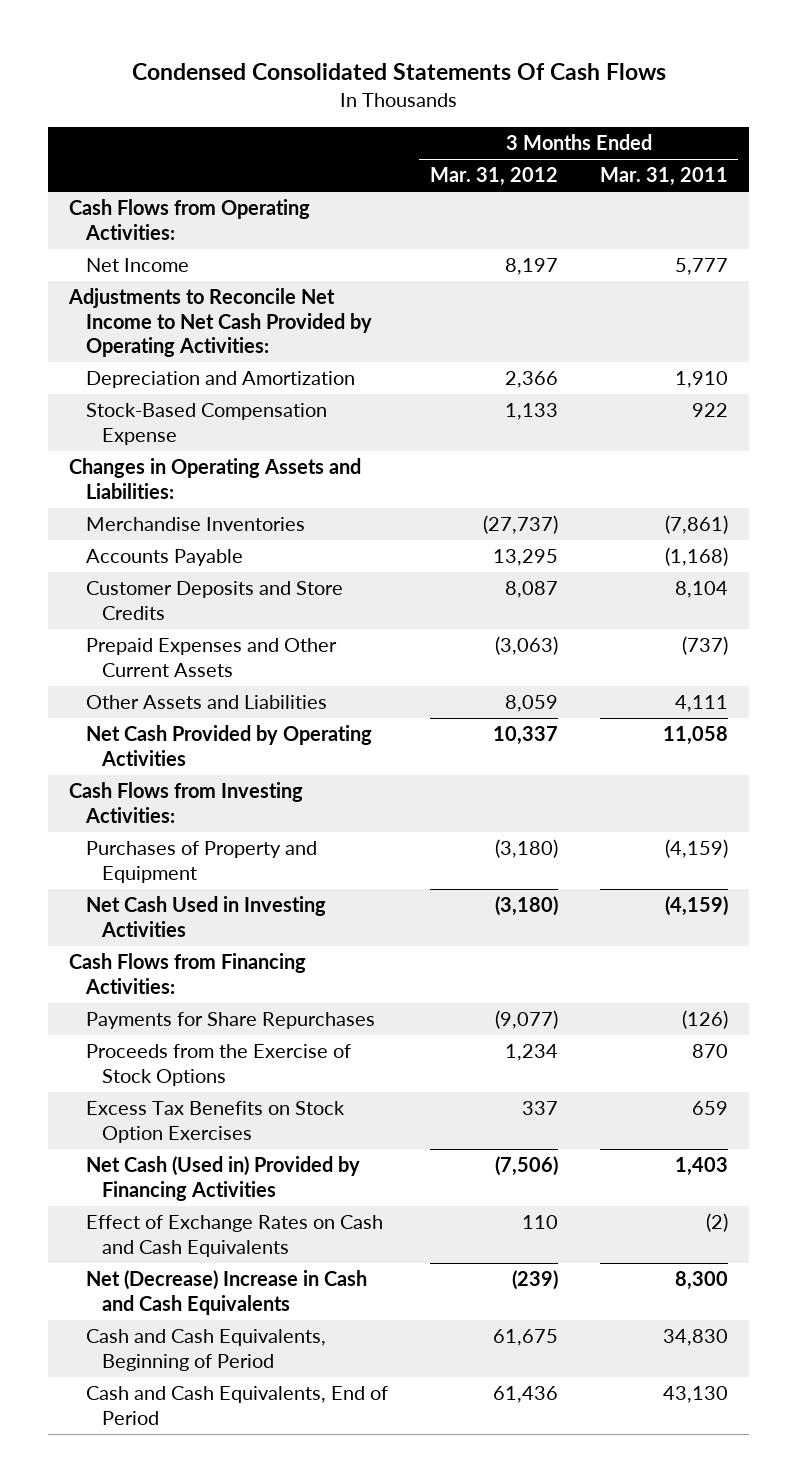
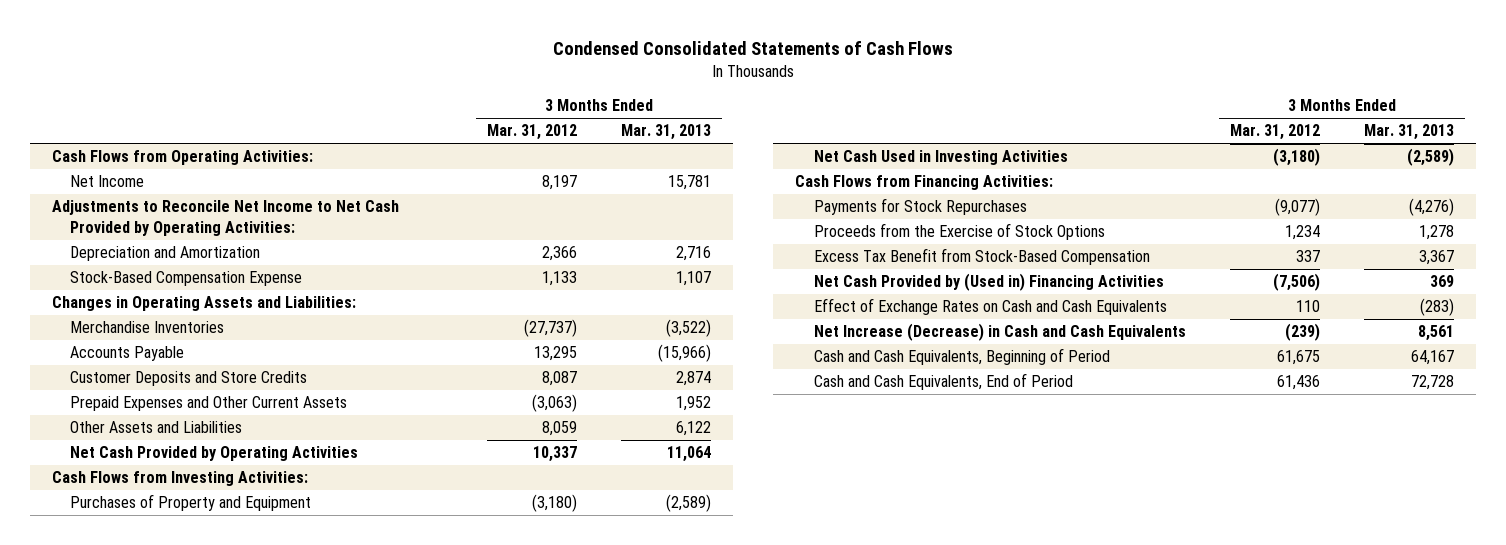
- Condensed Consolidated Statements Of Cash Flows
+ Condensed Consolidated Statements of Cash Flows
- | 3 Months Ended Mar. 31, 2012 | 3 Months Ended Mar. 31, 2011
+ | 3 Months Ended Mar. 31, 2012 | 3 Months Ended Mar. 31, 2013
- Payments for Share Repurchases | (9,077) | (126)
+ Payments for Stock Repurchases | (9,077) | (4,276)
- Excess Tax Benefits on Stock Option Exercises | 337 | 659
- Net Cash (Used in) Provided by Financing Activities | (7,506) | 1,403
+ Excess Tax Benefit from Stock-Based Compensation | 337 | 3,367
+ Net Cash Provided by (Used in) Financing Activities | (7,506) | 369
- Net (Decrease) Increase in Cash and Cash Equivalents | (239) | 8,300
+ Net Increase (Decrease) in Cash and Cash Equivalents | (239) | 8,561

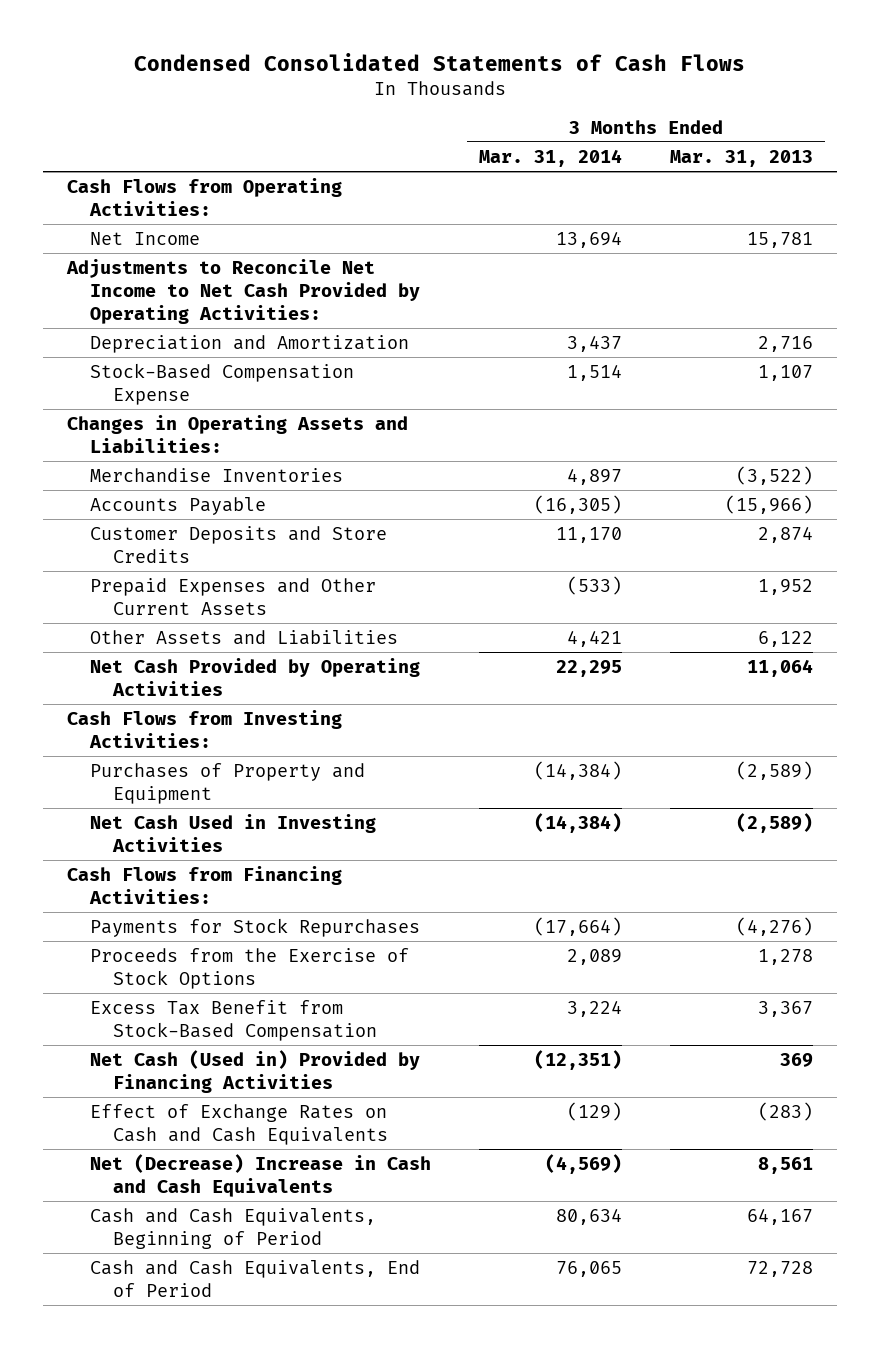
- | 3 Months Ended Mar. 31, 2012 | 3 Months Ended Mar. 31, 2013
+ | 3 Months Ended Mar. 31, 2014 | 3 Months Ended Mar. 31, 2013
- Net Cash Provided by (Used in) Financing Activities | (7,506) | 369
+ Net Cash (Used in) Provided by Financing Activities | (12,351) | 369
- Net Increase (Decrease) in Cash and Cash Equivalents | (239) | 8,561
+ Net (Decrease) Increase in Cash and Cash Equivalents | (4,569) | 8,561

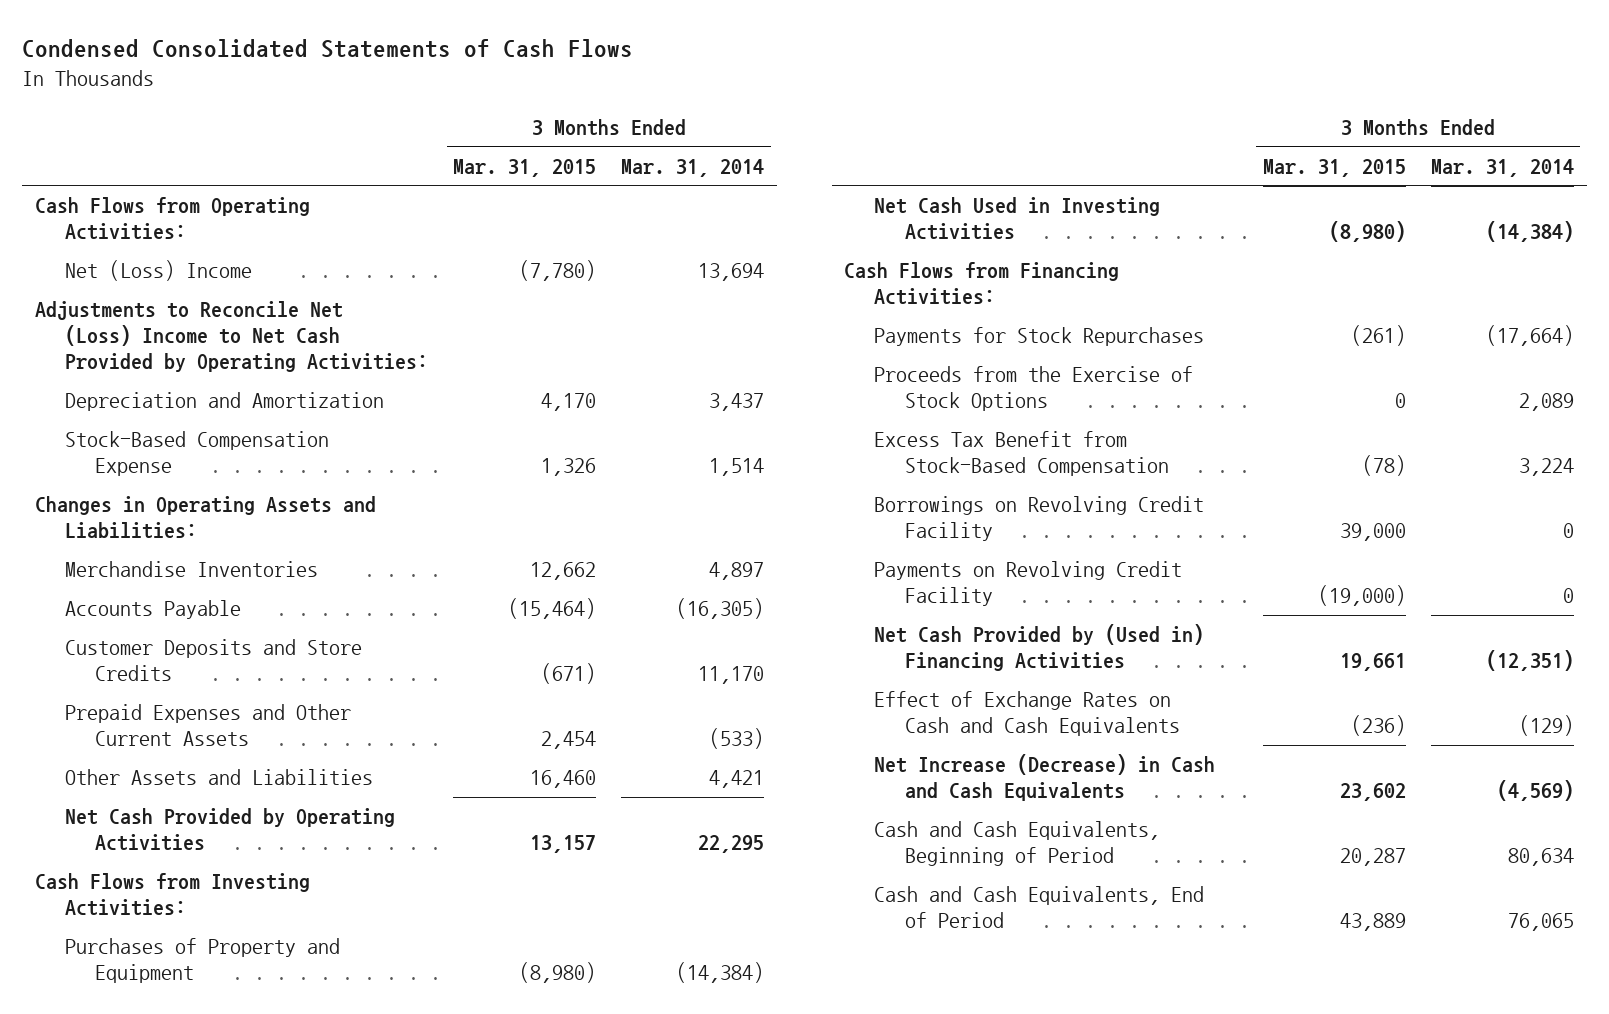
- | 3 Months Ended Mar. 31, 2014 | 3 Months Ended Mar. 31, 2013
+ | 3 Months Ended Mar. 31, 2015 | 3 Months Ended Mar. 31, 2014
- Net Income | 13,694 | 15,781
- Adjustments to Reconcile Net Income to Net Cash Provided by Operating Activities:
+ Net (Loss) Income | (7,780) | 13,694
+ Adjustments to Reconcile Net (Loss) Income to Net Cash Provided by Operating Activities:
- Net Cash (Used in) Provided by Financing Activities | (12,351) | 369
+ Borrowings on Revolving Credit Facility | 39,000 | 0
+ Payments on Revolving Credit Facility | (19,000) | 0
+ Net Cash Provided by (Used in) Financing Activities | 19,661 | (12,351)
- Net (Decrease) Increase in Cash and Cash Equivalents | (4,569) | 8,561
+ Net Increase (Decrease) in Cash and Cash Equivalents | 23,602 | (4,569)

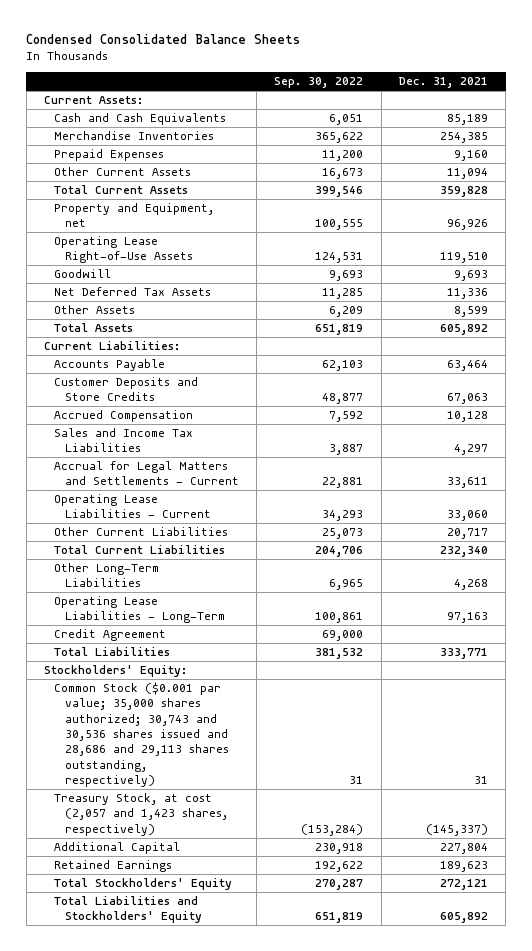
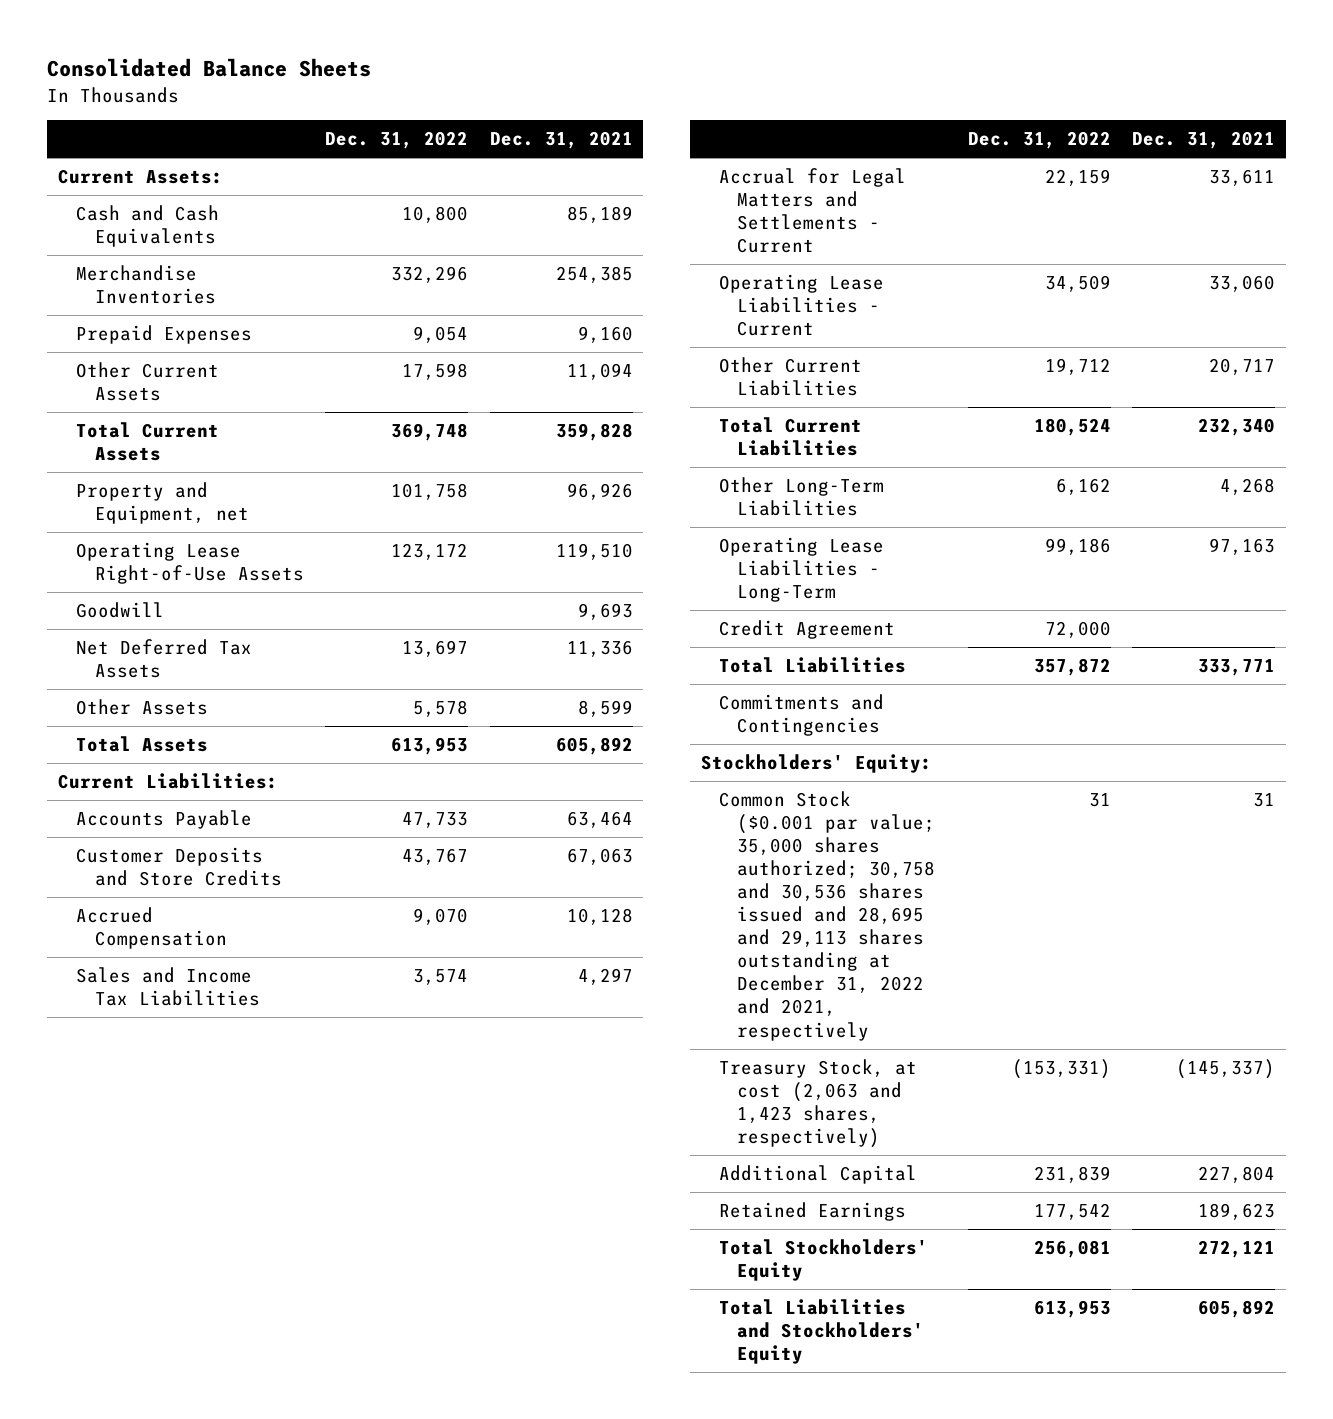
- Condensed Consolidated Balance Sheets
+ Consolidated Balance Sheets
- | Sep. 30, 2022 | Dec. 31, 2021
+ | Dec. 31, 2022 | Dec. 31, 2021
+ Commitments and Contingencies
- Common Stock ($0.001 par value; 35,000 shares authorized; 30,743 and 30,536 shares issued and 28,686 and 29,113 shares outstanding, respectively) | 31 | 31
- Treasury Stock, at cost (2,057 and 1,423 shares, respectively) | (153,284) | (145,337)
+ Common Stock ($0.001 par value; 35,000 shares authorized; 30,758 and 30,536 shares issued and 28,695 and 29,113 shares outstanding at December 31, 2022 and 2021, respectively | 31 | 31
+ Treasury Stock, at cost (2,063 and 1,423 shares, respectively) | (153,331) | (145,337)

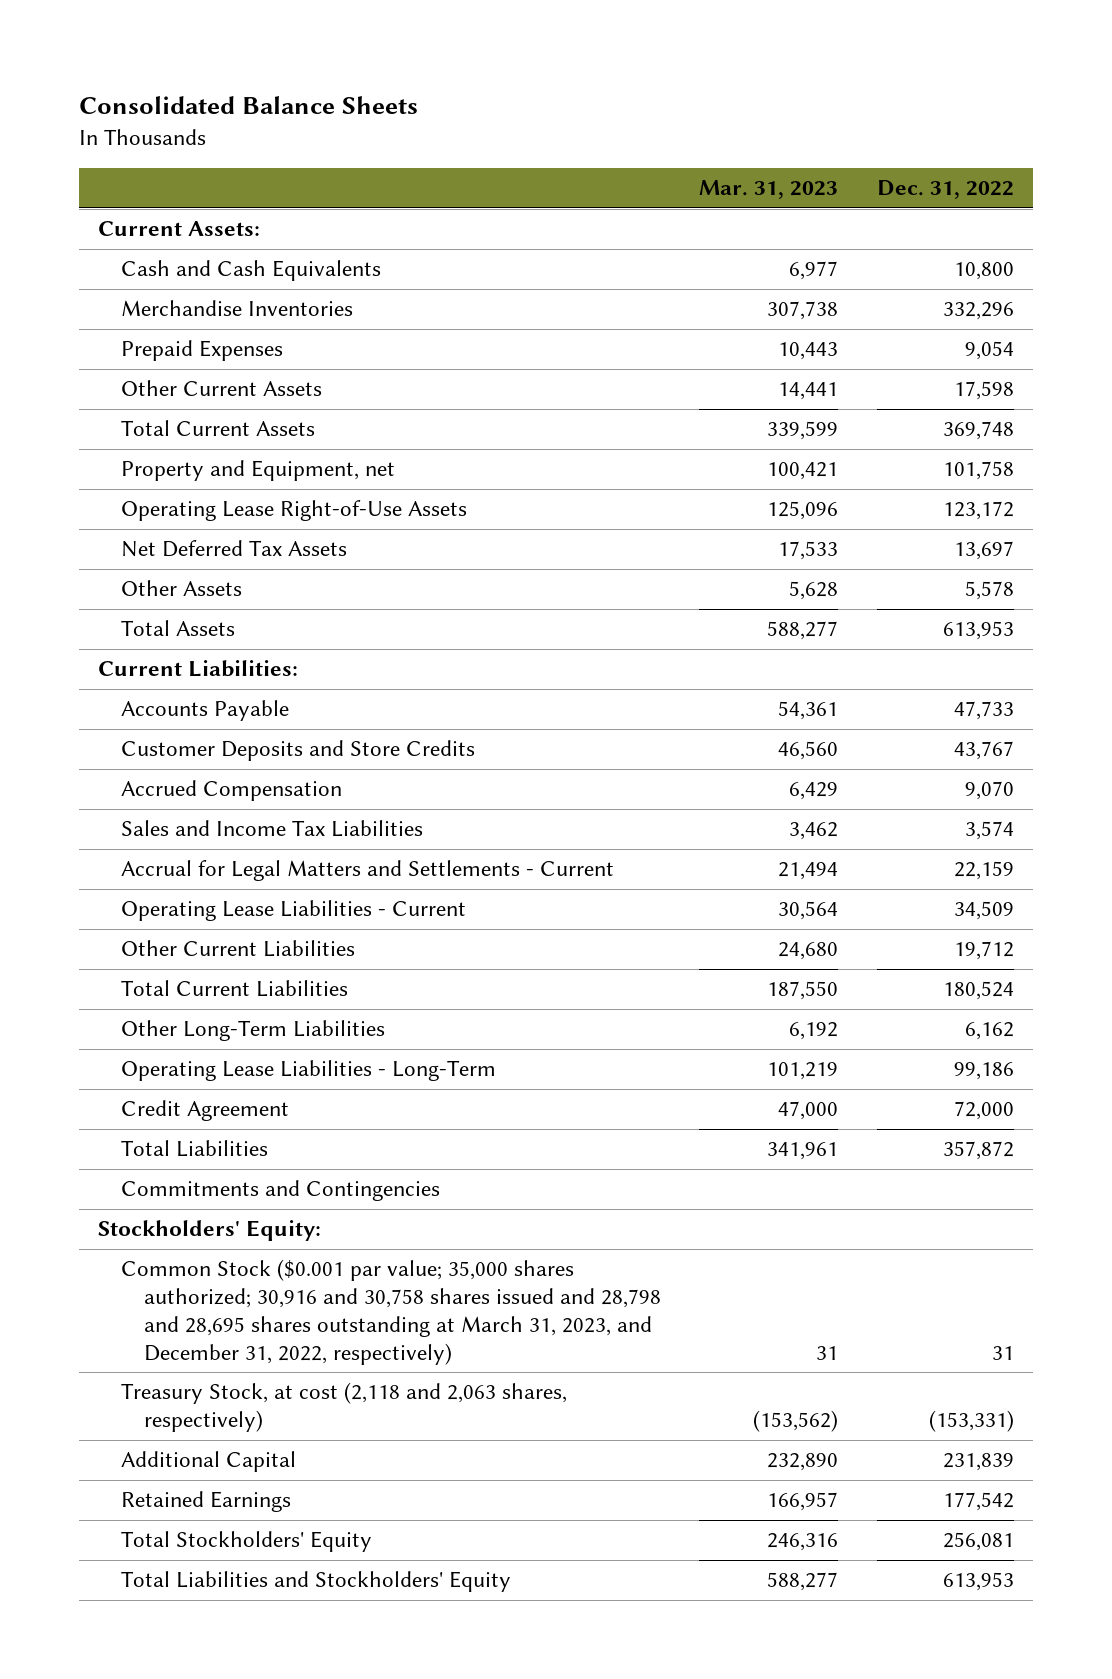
- | Dec. 31, 2022 | Dec. 31, 2021
+ | Mar. 31, 2023 | Dec. 31, 2022
- Goodwill | | 9,693
- Common Stock ($0.001 par value; 35,000 shares authorized; 30,758 and 30,536 shares issued and 28,695 and 29,113 shares outstanding at December 31, 2022 and 2021, respectively | 31 | 31
- Treasury Stock, at cost (2,063 and 1,423 shares, respectively) | (153,331) | (145,337)
+ Common Stock ($0.001 par value; 35,000 shares authorized; 30,916 and 30,758 shares issued and 28,798 and 28,695 shares outstanding at March 31, 2023, and December 31, 2022, respectively) | 31 | 31
+ Treasury Stock, at cost (2,118 and 2,063 shares, respectively) | (153,562) | (153,331)

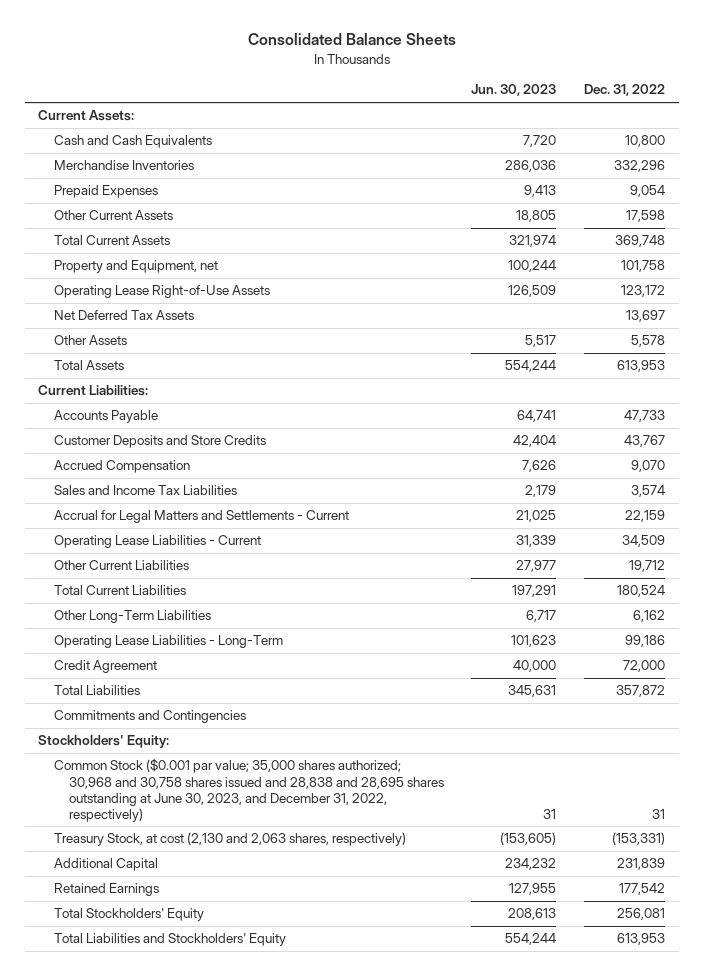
- | Mar. 31, 2023 | Dec. 31, 2022
+ | Jun. 30, 2023 | Dec. 31, 2022
- Common Stock ($0.001 par value; 35,000 shares authorized; 30,916 and 30,758 shares issued and 28,798 and 28,695 shares outstanding at March 31, 2023, and December 31, 2022, respectively) | 31 | 31
- Treasury Stock, at cost (2,118 and 2,063 shares, respectively) | (153,562) | (153,331)
+ Common Stock ($0.001 par value; 35,000 shares authorized; 30,968 and 30,758 shares issued and 28,838 and 28,695 shares outstanding at June 30, 2023, and December 31, 2022, respectively) | 31 | 31
+ Treasury Stock, at cost (2,130 and 2,063 shares, respectively) | (153,605) | (153,331)

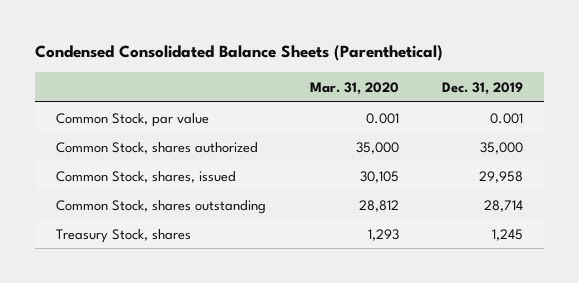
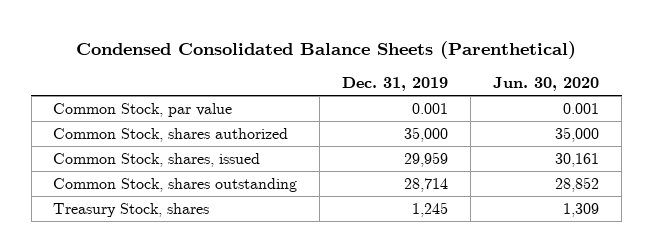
- | Mar. 31, 2020 | Dec. 31, 2019
+ | Dec. 31, 2019 | Jun. 30, 2020
- Common Stock, shares, issued | 30,105 | 29,958
+ Common Stock, shares, issued | 29,959 | 30,161

